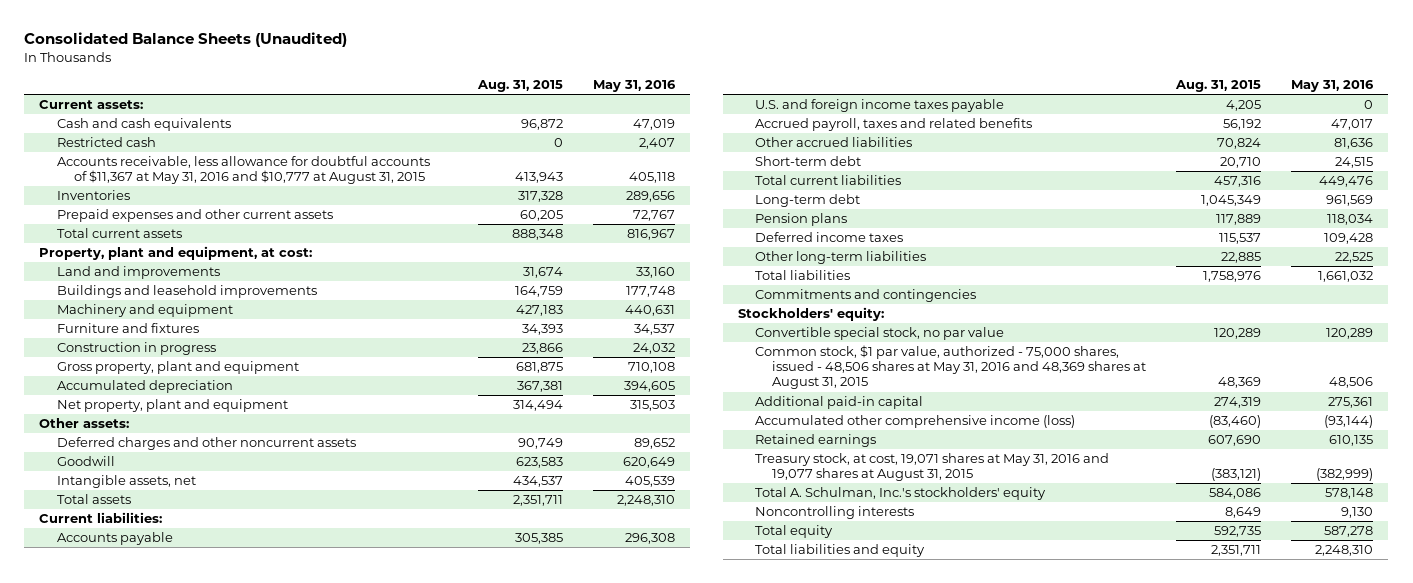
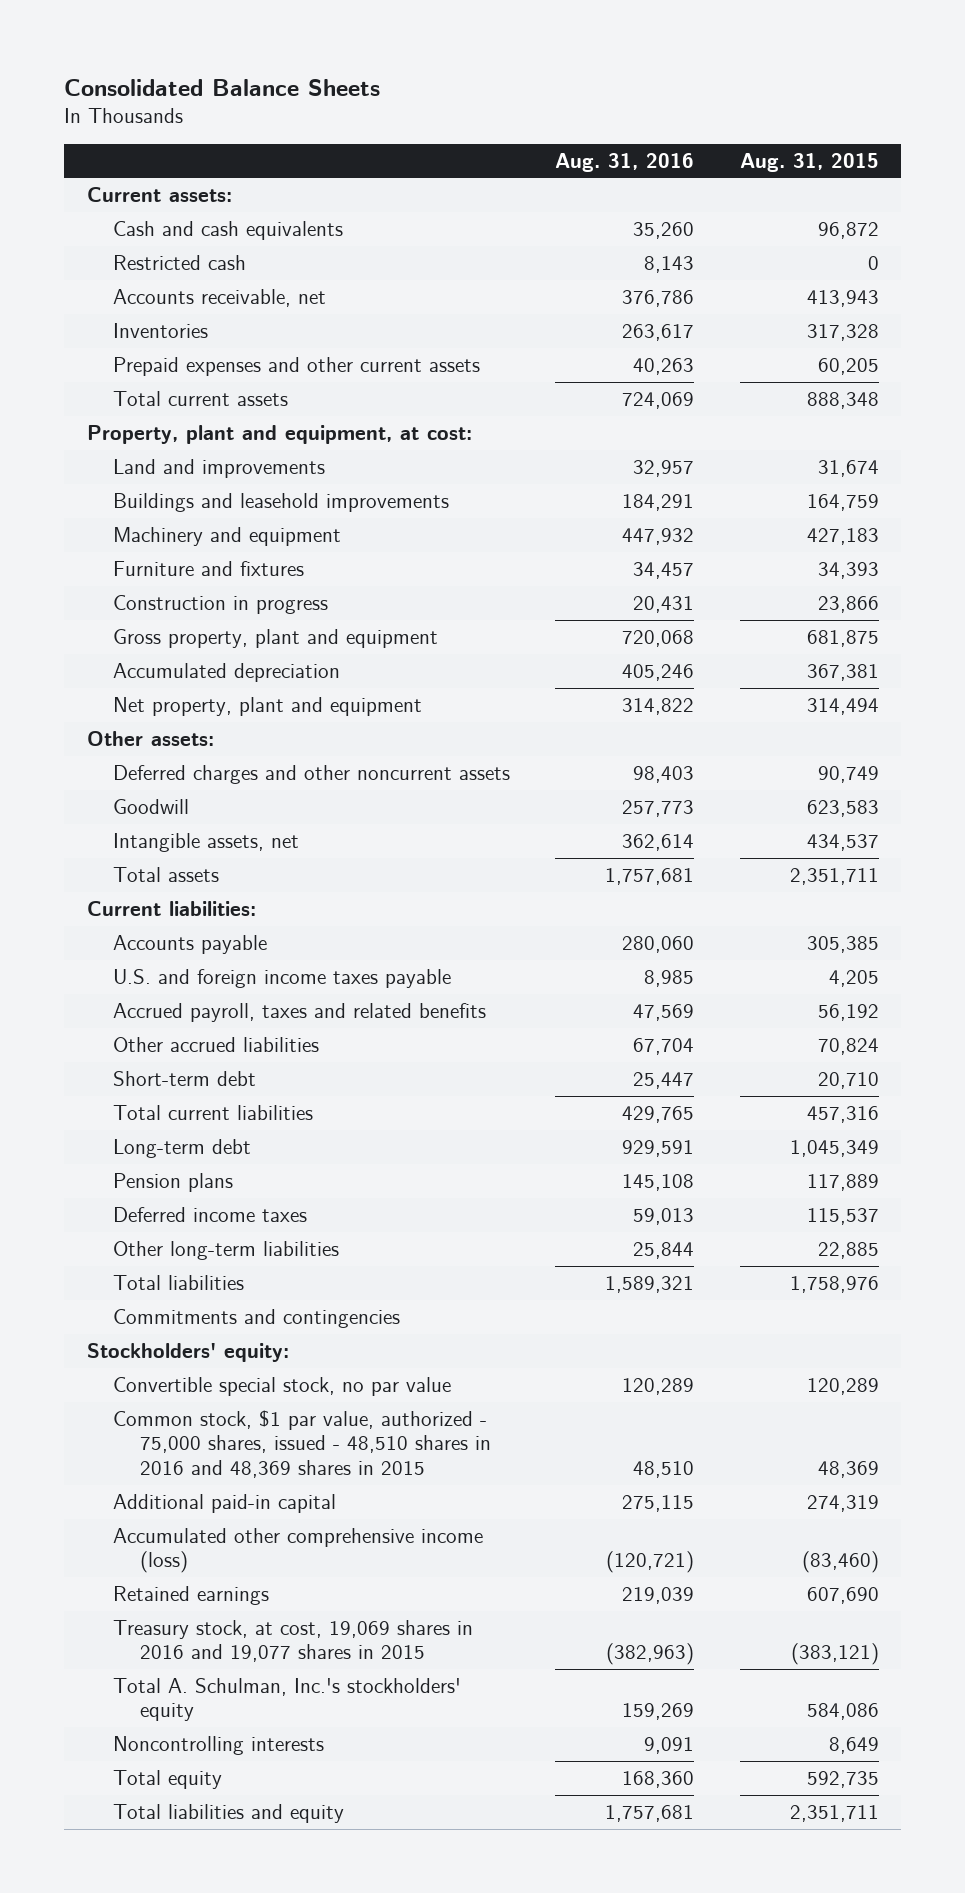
- Consolidated Balance Sheets (Unaudited)
+ Consolidated Balance Sheets
- | Aug. 31, 2015 | May 31, 2016
+ | Aug. 31, 2016 | Aug. 31, 2015
- Accounts receivable, less allowance for doubtful accounts of $11,367 at May 31, 2016 and $10,777 at August 31, 2015 | 413,943 | 405,118
+ Accounts receivable, net | 376,786 | 413,943
- Common stock, $1 par value, authorized - 75,000 shares, issued - 48,506 shares at May 31, 2016 and 48,369 shares at August 31, 2015 | 48,369 | 48,506
+ Common stock, $1 par value, authorized - 75,000 shares, issued - 48,510 shares in 2016 and 48,369 shares in 2015 | 48,510 | 48,369
- Treasury stock, at cost, 19,071 shares at May 31, 2016 and 19,077 shares at August 31, 2015 | (383,121) | (382,999)
+ Treasury stock, at cost, 19,069 shares in 2016 and 19,077 shares in 2015 | (382,963) | (383,121)

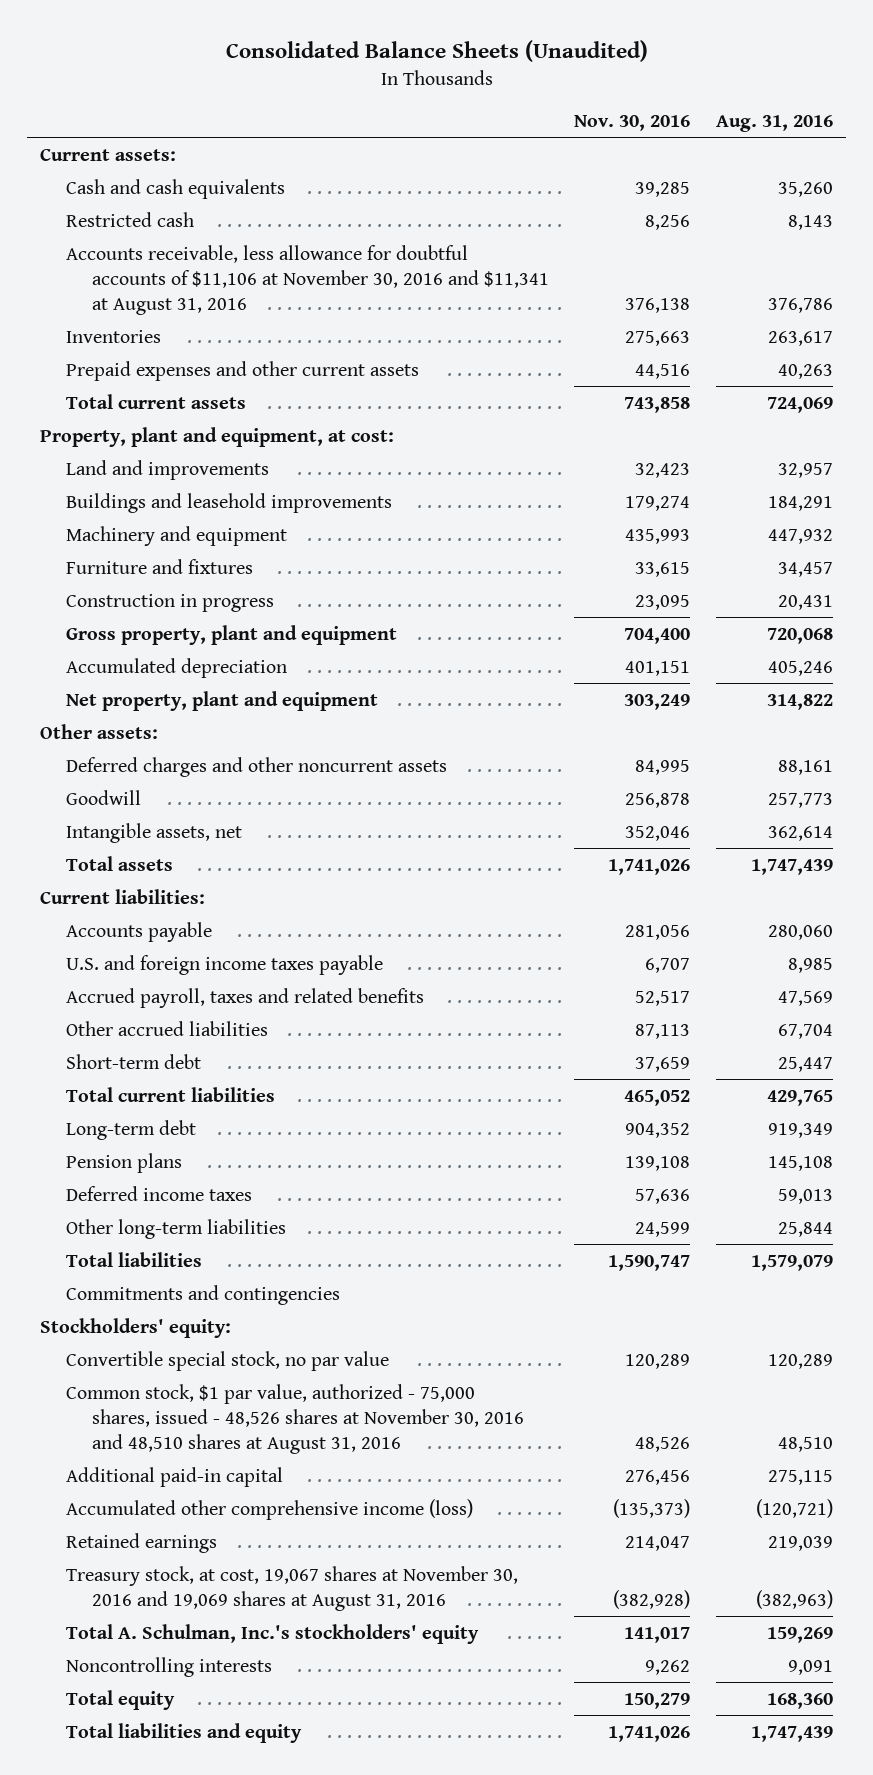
- Consolidated Balance Sheets
+ Consolidated Balance Sheets (Unaudited)
- | Aug. 31, 2016 | Aug. 31, 2015
+ | Nov. 30, 2016 | Aug. 31, 2016
- Accounts receivable, net | 376,786 | 413,943
+ Accounts receivable, less allowance for doubtful accounts of $11,106 at November 30, 2016 and $11,341 at August 31, 2016 | 376,138 | 376,786
- Deferred charges and other noncurrent assets | 98,403 | 90,749
+ Deferred charges and other noncurrent assets | 84,995 | 88,161
- Total assets | 1,757,681 | 2,351,711
+ Total assets | 1,741,026 | 1,747,439
- Long-term debt | 929,591 | 1,045,349
+ Long-term debt | 904,352 | 919,349
- Total liabilities | 1,589,321 | 1,758,976
+ Total liabilities | 1,590,747 | 1,579,079
- Common stock, $1 par value, authorized - 75,000 shares, issued - 48,510 shares in 2016 and 48,369 shares in 2015 | 48,510 | 48,369
+ Common stock, $1 par value, authorized - 75,000 shares, issued - 48,526 shares at November 30, 2016 and 48,510 shares at August 31, 2016 | 48,526 | 48,510
- Treasury stock, at cost, 19,069 shares in 2016 and 19,077 shares in 2015 | (382,963) | (383,121)
+ Treasury stock, at cost, 19,067 shares at November 30, 2016 and 19,069 shares at August 31, 2016 | (382,928) | (382,963)
- Total liabilities and equity | 1,757,681 | 2,351,711
+ Total liabilities and equity | 1,741,026 | 1,747,439

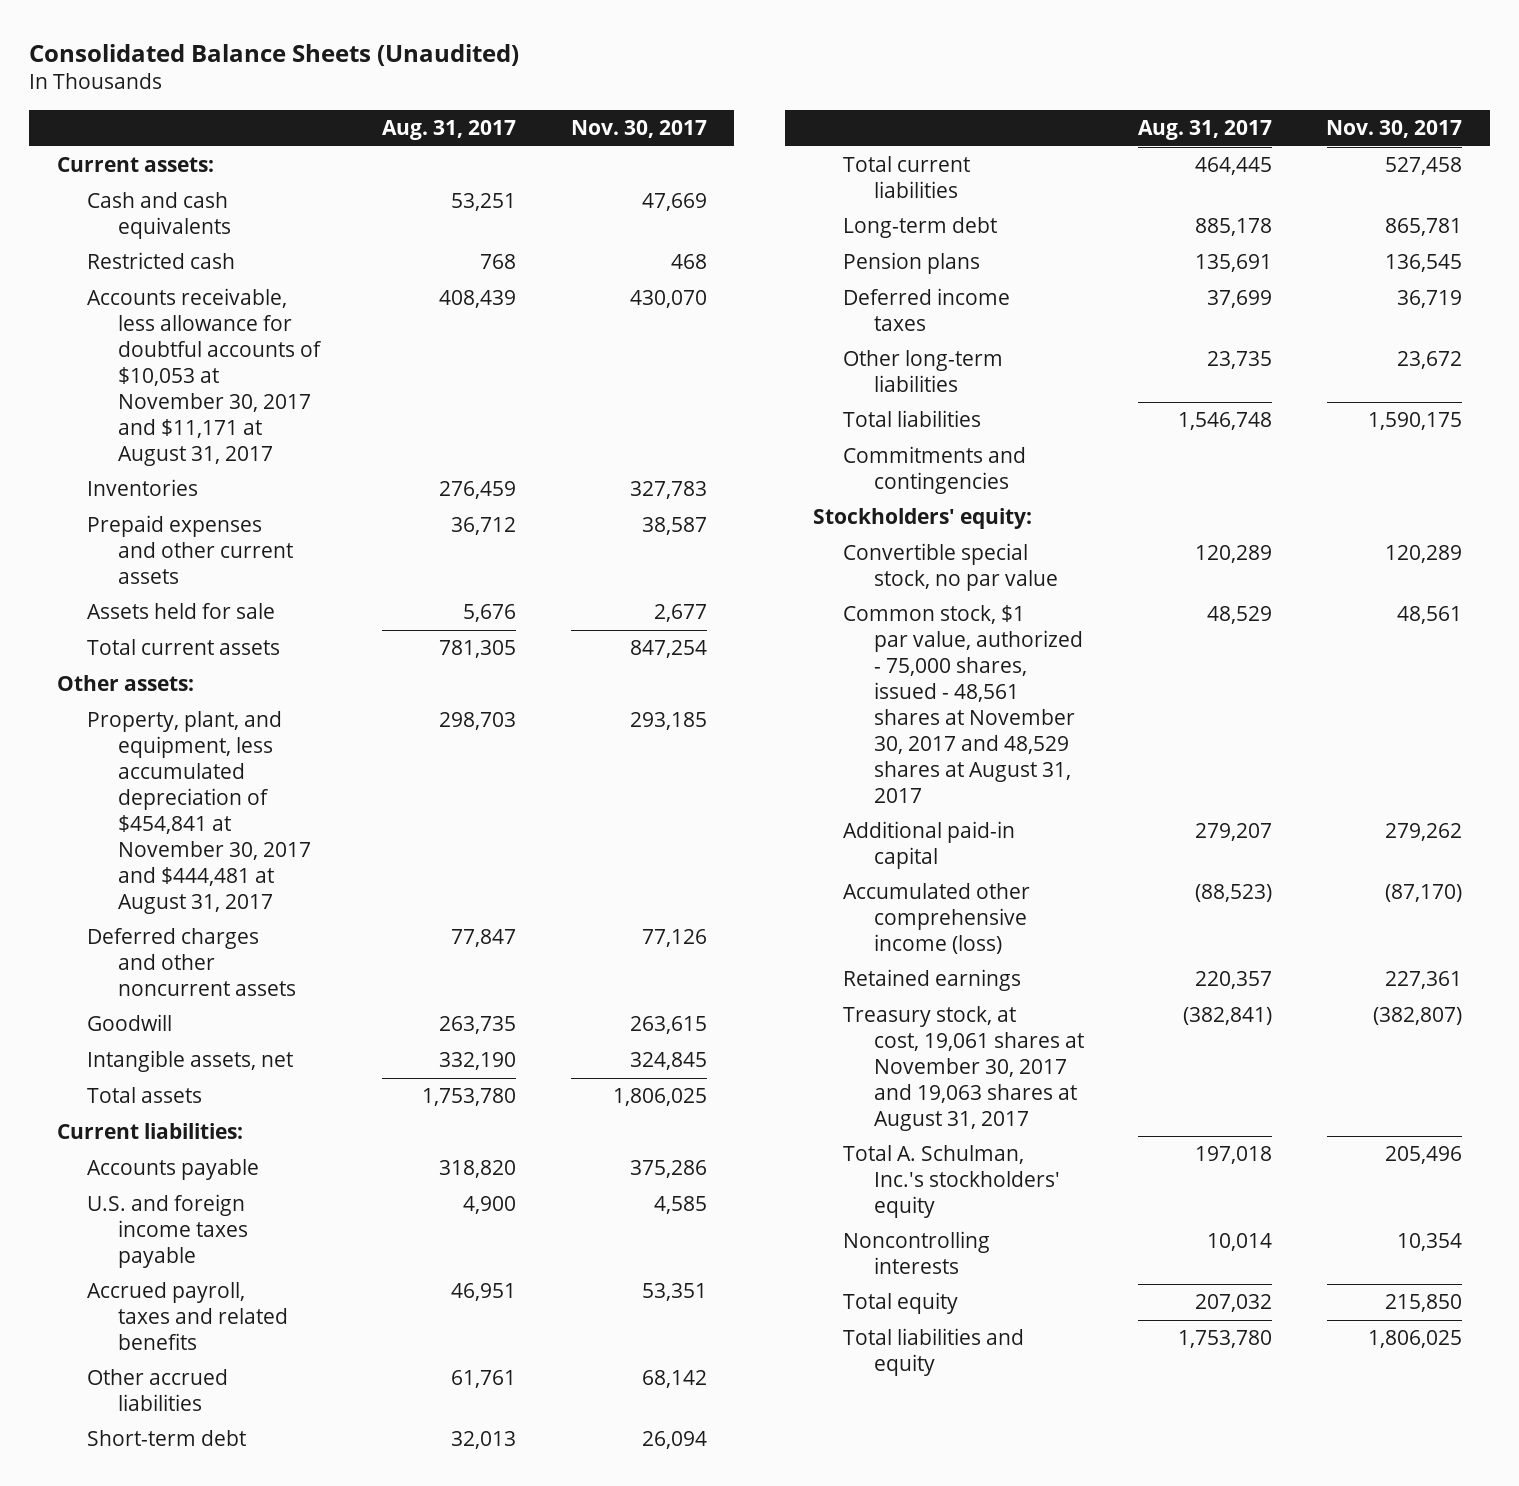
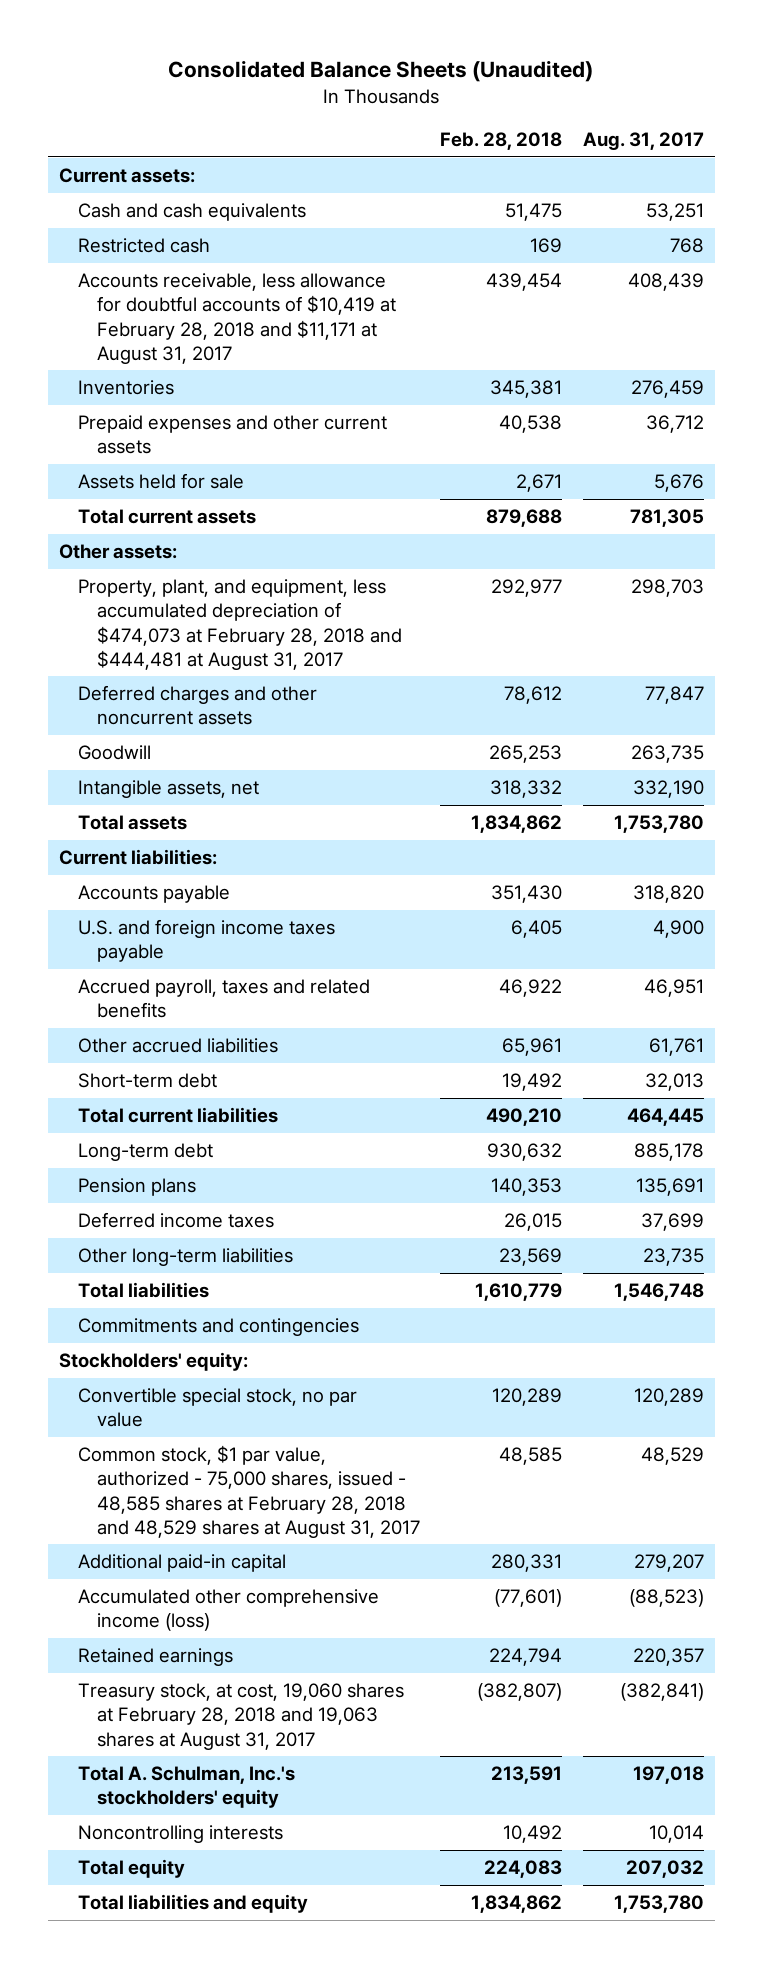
- | Aug. 31, 2017 | Nov. 30, 2017
+ | Feb. 28, 2018 | Aug. 31, 2017
- Accounts receivable, less allowance for doubtful accounts of $10,053 at November 30, 2017 and $11,171 at August 31, 2017 | 408,439 | 430,070
+ Accounts receivable, less allowance for doubtful accounts of $10,419 at February 28, 2018 and $11,171 at August 31, 2017 | 439,454 | 408,439
- Property, plant, and equipment, less accumulated depreciation of $454,841 at November 30, 2017 and $444,481 at August 31, 2017 | 298,703 | 293,185
+ Property, plant, and equipment, less accumulated depreciation of $474,073 at February 28, 2018 and $444,481 at August 31, 2017 | 292,977 | 298,703
- Common stock, $1 par value, authorized - 75,000 shares, issued - 48,561 shares at November 30, 2017 and 48,529 shares at August 31, 2017 | 48,529 | 48,561
+ Common stock, $1 par value, authorized - 75,000 shares, issued - 48,585 shares at February 28, 2018 and 48,529 shares at August 31, 2017 | 48,585 | 48,529
- Treasury stock, at cost, 19,061 shares at November 30, 2017 and 19,063 shares at August 31, 2017 | (382,841) | (382,807)
+ Treasury stock, at cost, 19,060 shares at February 28, 2018 and 19,063 shares at August 31, 2017 | (382,807) | (382,841)

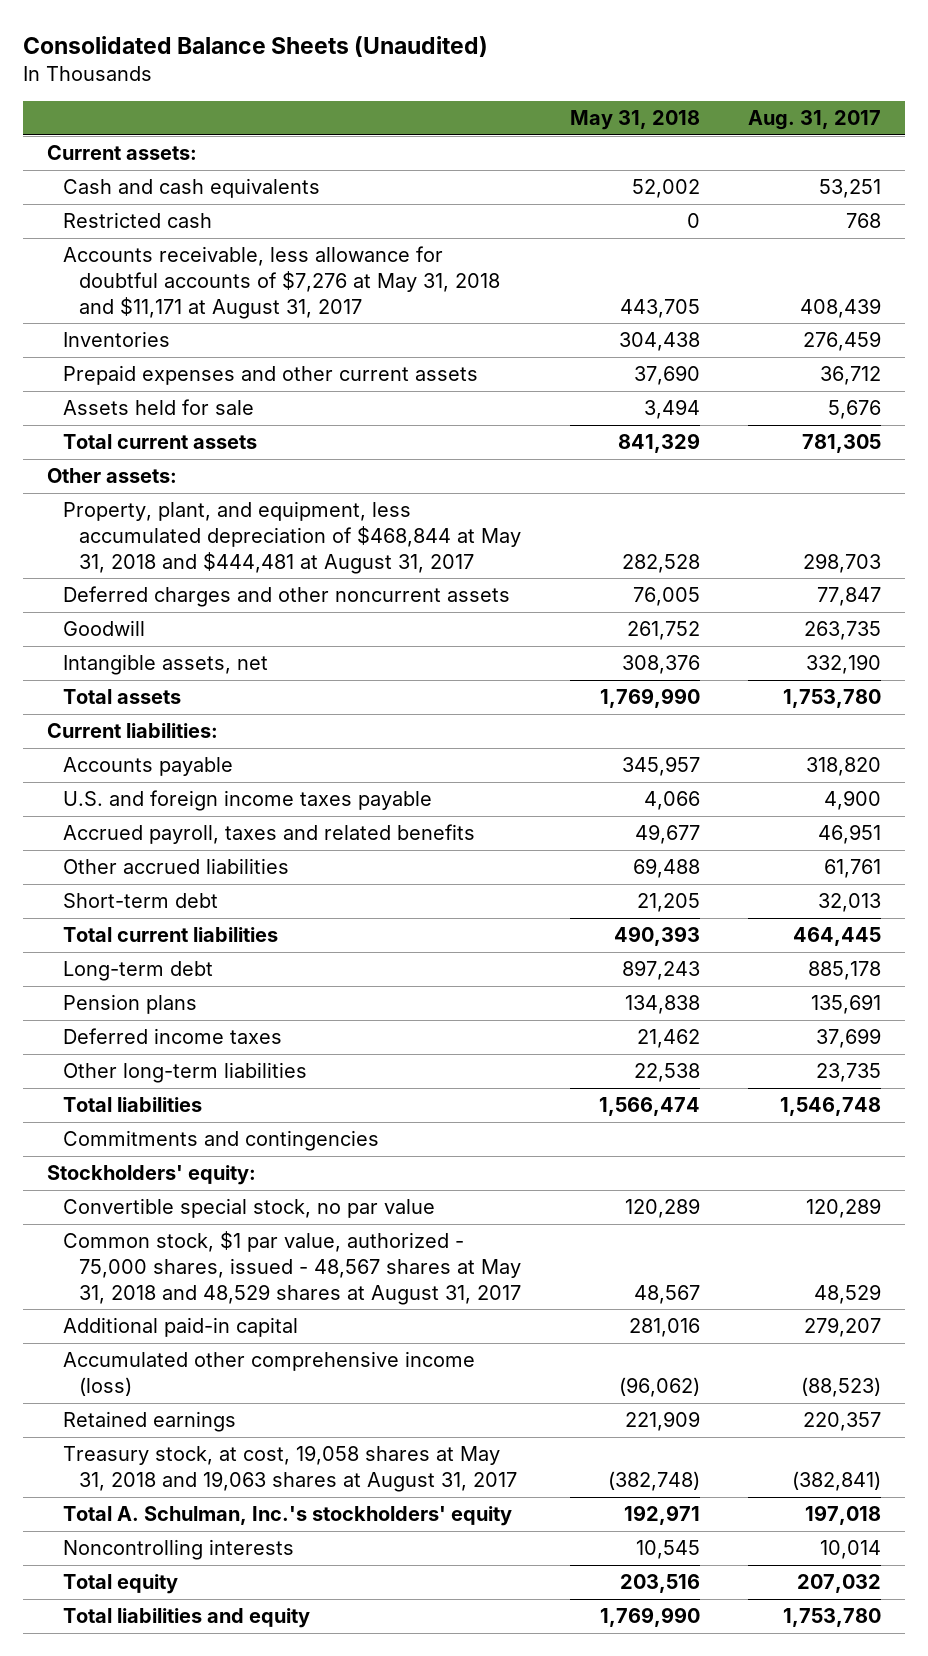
- | Feb. 28, 2018 | Aug. 31, 2017
+ | May 31, 2018 | Aug. 31, 2017
- Accounts receivable, less allowance for doubtful accounts of $10,419 at February 28, 2018 and $11,171 at August 31, 2017 | 439,454 | 408,439
+ Accounts receivable, less allowance for doubtful accounts of $7,276 at May 31, 2018 and $11,171 at August 31, 2017 | 443,705 | 408,439
- Property, plant, and equipment, less accumulated depreciation of $474,073 at February 28, 2018 and $444,481 at August 31, 2017 | 292,977 | 298,703
+ Property, plant, and equipment, less accumulated depreciation of $468,844 at May 31, 2018 and $444,481 at August 31, 2017 | 282,528 | 298,703
- Common stock, $1 par value, authorized - 75,000 shares, issued - 48,585 shares at February 28, 2018 and 48,529 shares at August 31, 2017 | 48,585 | 48,529
+ Common stock, $1 par value, authorized - 75,000 shares, issued - 48,567 shares at May 31, 2018 and 48,529 shares at August 31, 2017 | 48,567 | 48,529
- Treasury stock, at cost, 19,060 shares at February 28, 2018 and 19,063 shares at August 31, 2017 | (382,807) | (382,841)
+ Treasury stock, at cost, 19,058 shares at May 31, 2018 and 19,063 shares at August 31, 2017 | (382,748) | (382,841)

